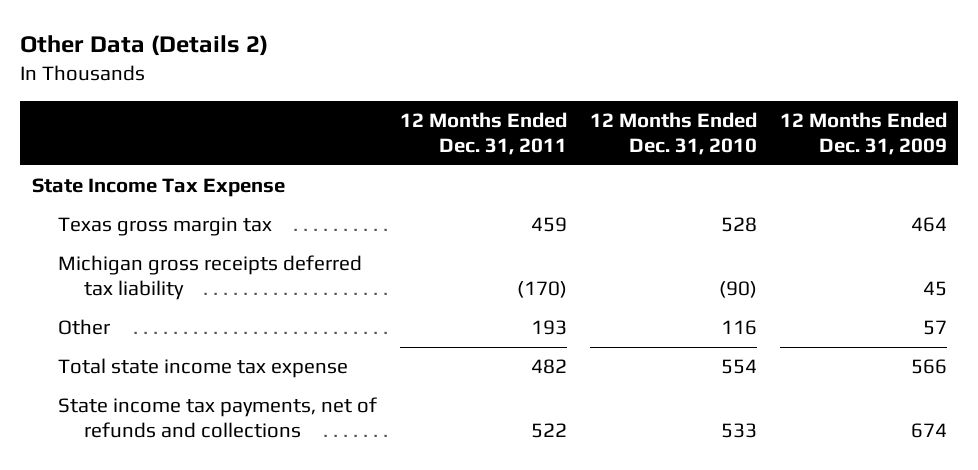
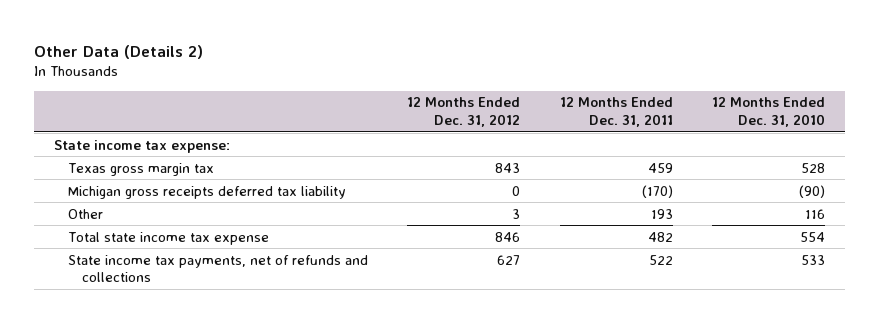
- | 12 Months Ended Dec. 31, 2011 | 12 Months Ended Dec. 31, 2010 | 12 Months Ended Dec. 31, 2009
+ | 12 Months Ended Dec. 31, 2012 | 12 Months Ended Dec. 31, 2011 | 12 Months Ended Dec. 31, 2010
- State Income Tax Expense
+ State income tax expense:

